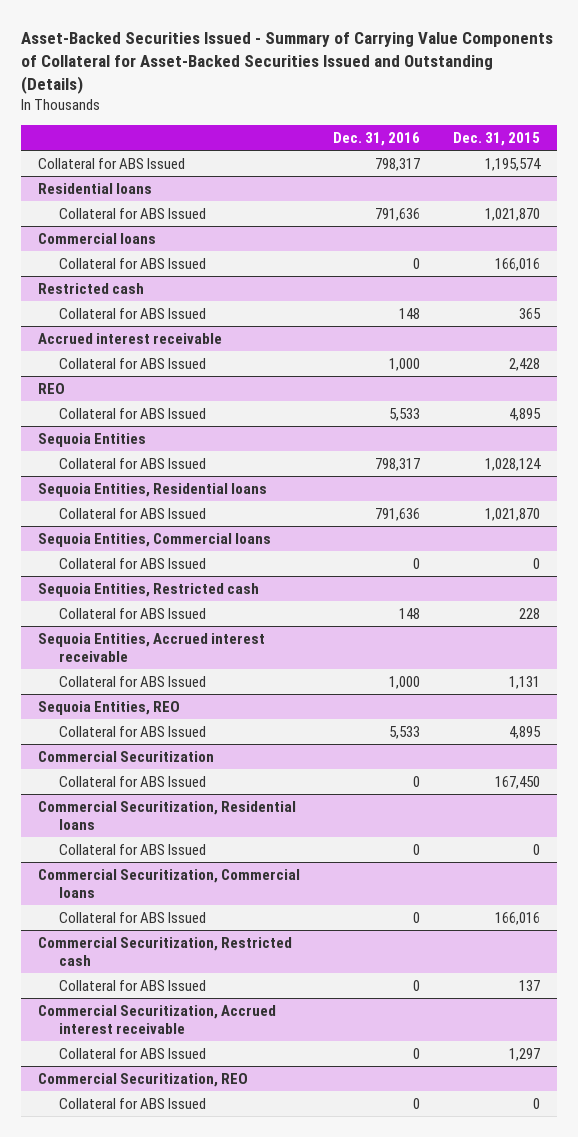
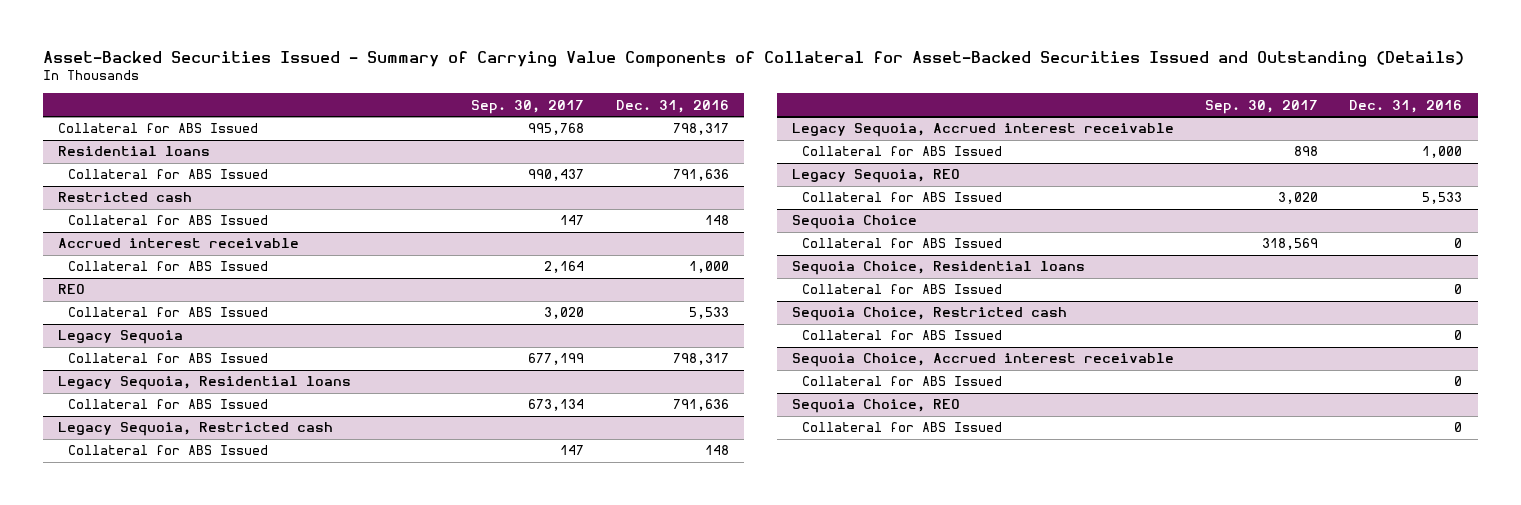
- | Dec. 31, 2016 | Dec. 31, 2015
+ | Sep. 30, 2017 | Dec. 31, 2016
- Commercial loans
- Collateral for ABS Issued | 0 | 166,016
- Sequoia Entities
+ Legacy Sequoia
- Sequoia Entities, Residential loans
+ Legacy Sequoia, Residential loans
- Sequoia Entities, Commercial loans
- Collateral for ABS Issued | 0 | 0
- Sequoia Entities, Restricted cash
+ Legacy Sequoia, Restricted cash
- Sequoia Entities, Accrued interest receivable
+ Legacy Sequoia, Accrued interest receivable
- Sequoia Entities, REO
+ Legacy Sequoia, REO
- Commercial Securitization
- Collateral for ABS Issued | 0 | 167,450
- Commercial Securitization, Residential loans
+ Sequoia Choice
- Commercial Securitization, Commercial loans
+ Sequoia Choice, Residential loans
- Commercial Securitization, Restricted cash
+ Sequoia Choice, Restricted cash
- Commercial Securitization, Accrued interest receivable
+ Sequoia Choice, Accrued interest receivable
- Commercial Securitization, REO
+ Sequoia Choice, REO

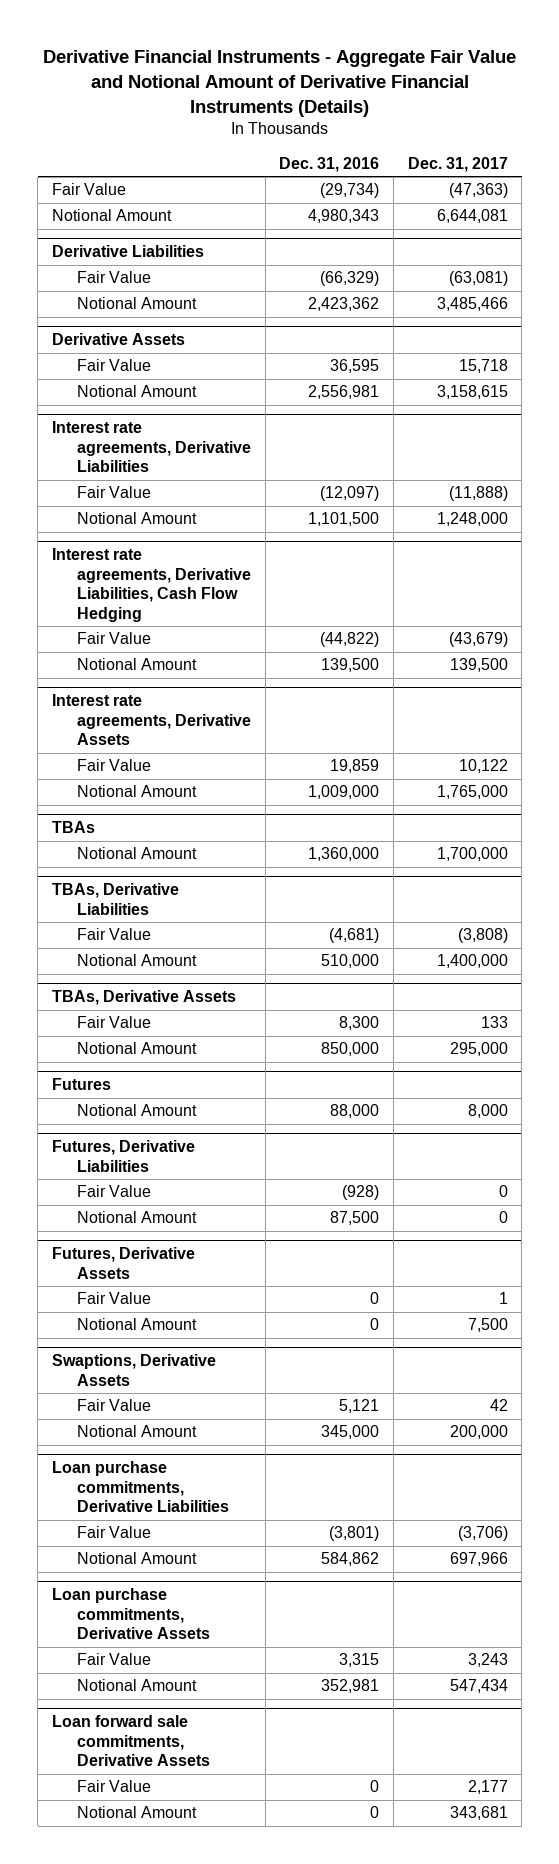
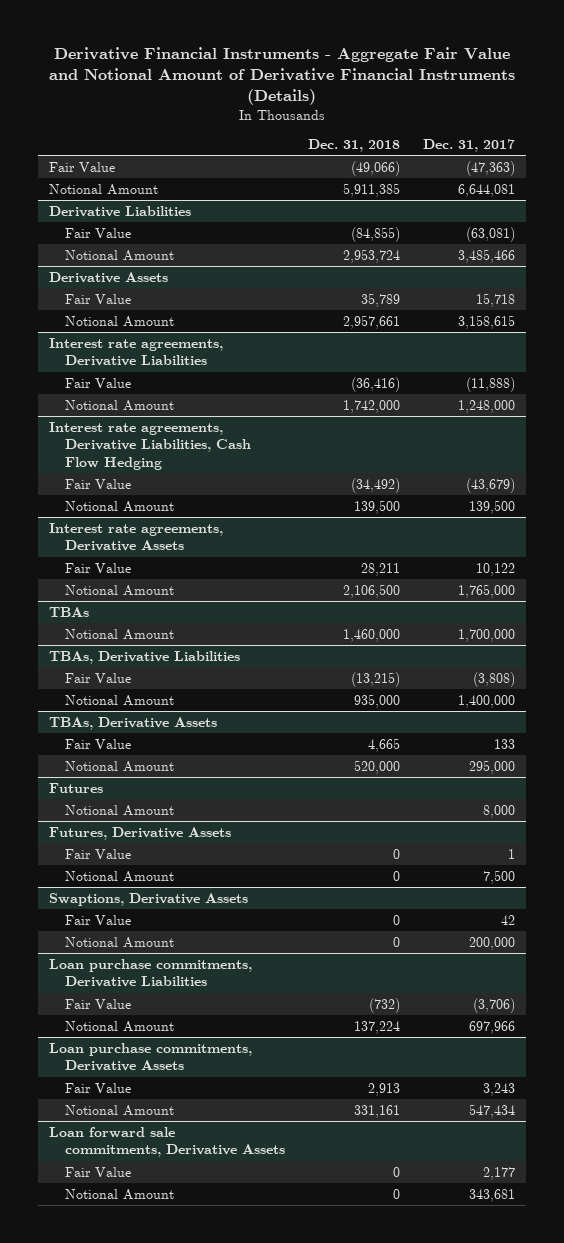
- | Dec. 31, 2016 | Dec. 31, 2017
+ | Dec. 31, 2018 | Dec. 31, 2017
- Futures, Derivative Liabilities
- Fair Value | (928) | 0
- Notional Amount | 87,500 | 0

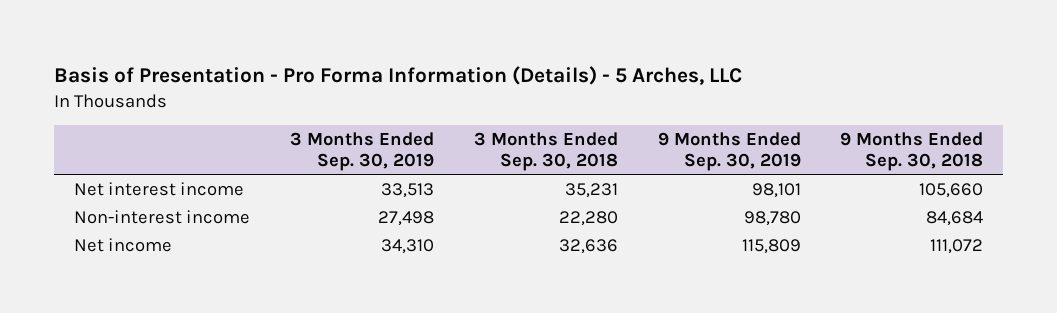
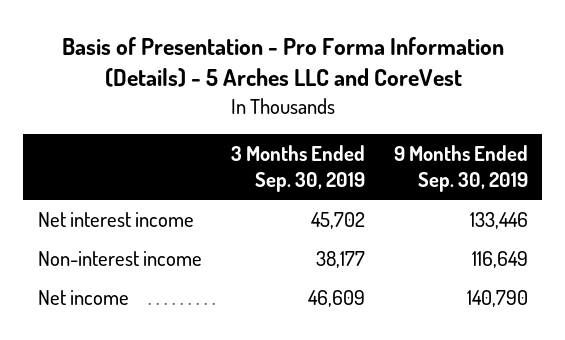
- Basis of Presentation - Pro Forma Information (Details) - 5 Arches, LLC
+ Basis of Presentation - Pro Forma Information (Details) - 5 Arches LLC and CoreVest
- | 3 Months Ended Sep. 30, 2019 | 3 Months Ended Sep. 30, 2018 | 9 Months Ended Sep. 30, 2019 | 9 Months Ended Sep. 30, 2018
+ | 3 Months Ended Sep. 30, 2019 | 9 Months Ended Sep. 30, 2019
- Net interest income | 33,513 | 35,231 | 98,101 | 105,660
- Non-interest income | 27,498 | 22,280 | 98,780 | 84,684
- Net income | 34,310 | 32,636 | 115,809 | 111,072
+ Net interest income | 45,702 | 133,446
+ Non-interest income | 38,177 | 116,649
+ Net income | 46,609 | 140,790

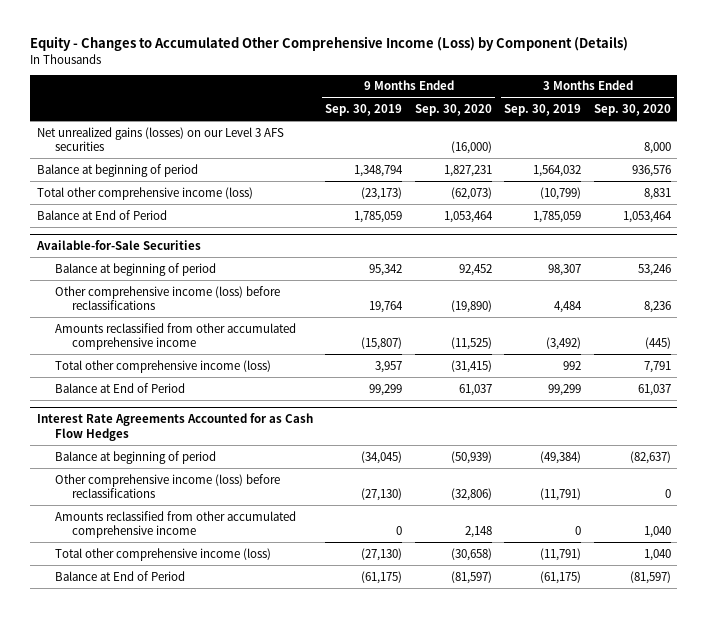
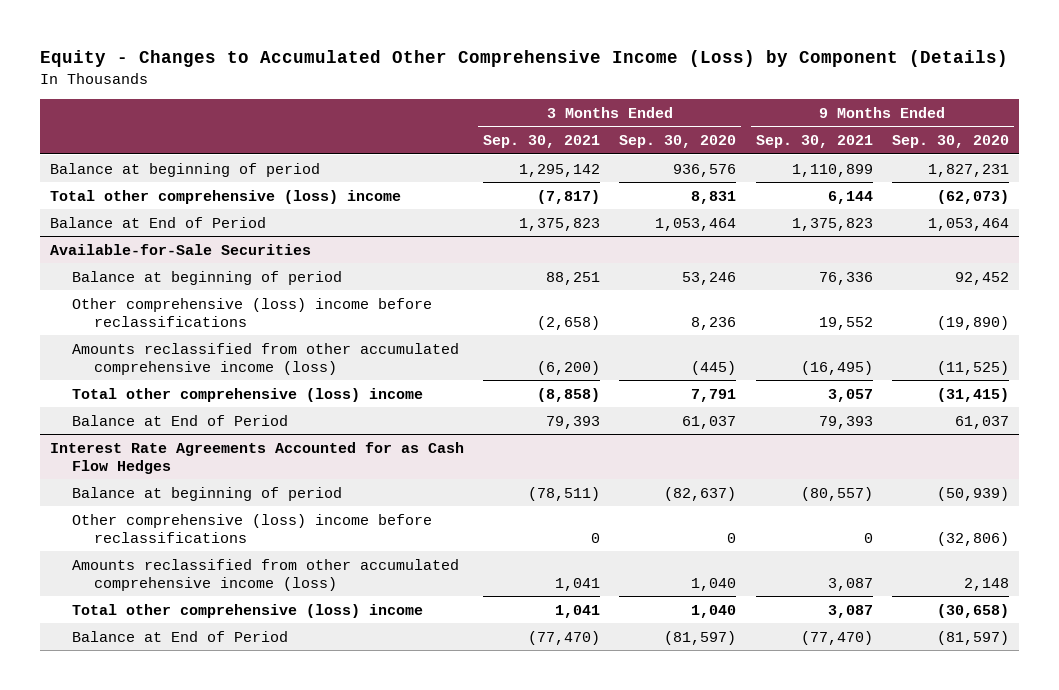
- | 9 Months Ended Sep. 30, 2019 | 9 Months Ended Sep. 30, 2020 | 3 Months Ended Sep. 30, 2019 | 3 Months Ended Sep. 30, 2020
+ | 3 Months Ended Sep. 30, 2021 | 3 Months Ended Sep. 30, 2020 | 9 Months Ended Sep. 30, 2021 | 9 Months Ended Sep. 30, 2020
- Net unrealized gains (losses) on our Level 3 AFS securities | | (16,000) | | 8,000
- Total other comprehensive income (loss) | (23,173) | (62,073) | (10,799) | 8,831
+ Total other comprehensive (loss) income | (7,817) | 8,831 | 6,144 | (62,073)
@ Available-for-Sale Securities
- Other comprehensive income (loss) before reclassifications | 19,764 | (19,890) | 4,484 | 8,236
- Amounts reclassified from other accumulated comprehensive income | (15,807) | (11,525) | (3,492) | (445)
- Total other comprehensive income (loss) | 3,957 | (31,415) | 992 | 7,791
+ Other comprehensive (loss) income before reclassifications | (2,658) | 8,236 | 19,552 | (19,890)
+ Amounts reclassified from other accumulated comprehensive income (loss) | (6,200) | (445) | (16,495) | (11,525)
+ Total other comprehensive (loss) income | (8,858) | 7,791 | 3,057 | (31,415)
@ Interest Rate Agreements Accounted for as Cash Flow Hedges
- Other comprehensive income (loss) before reclassifications | (27,130) | (32,806) | (11,791) | 0
- Amounts reclassified from other accumulated comprehensive income | 0 | 2,148 | 0 | 1,040
- Total other comprehensive income (loss) | (27,130) | (30,658) | (11,791) | 1,040
+ Other comprehensive (loss) income before reclassifications | 0 | 0 | 0 | (32,806)
+ Amounts reclassified from other accumulated comprehensive income (loss) | 1,041 | 1,040 | 3,087 | 2,148
+ Total other comprehensive (loss) income | 1,041 | 1,040 | 3,087 | (30,658)

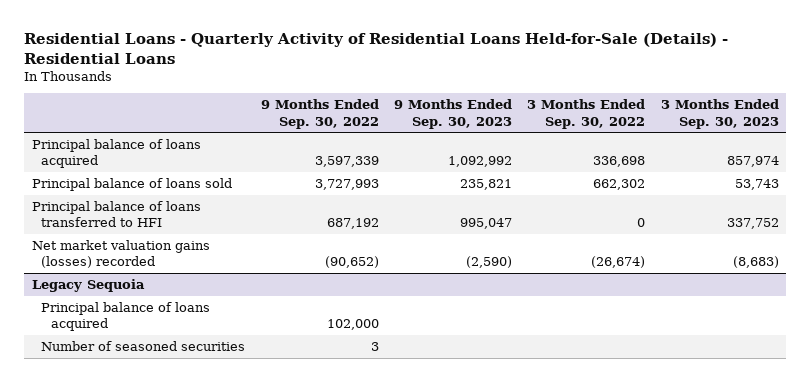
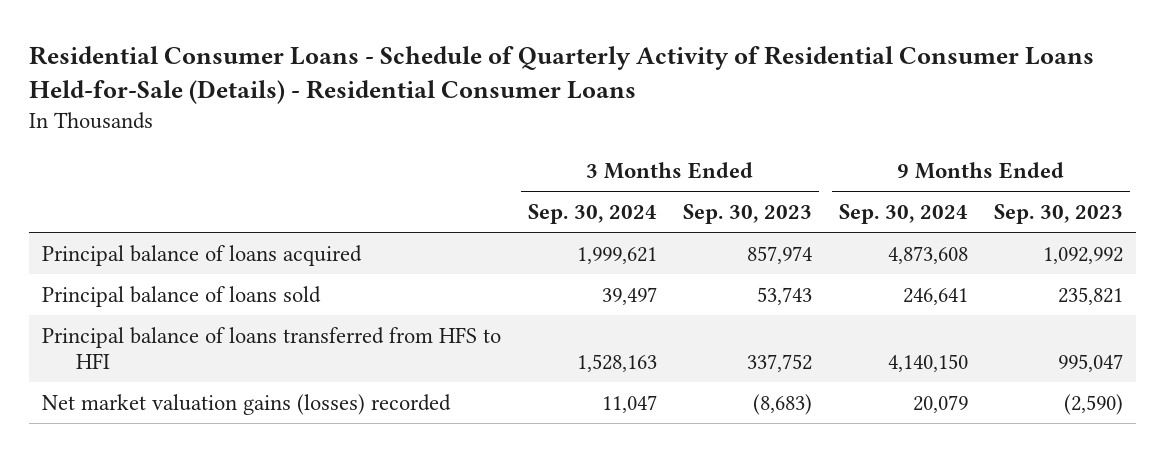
- Residential Loans - Quarterly Activity of Residential Loans Held-for-Sale (Details) - Residential Loans
+ Residential Consumer Loans - Schedule of Quarterly Activity of Residential Consumer Loans Held-for-Sale (Details) - Residential Consumer Loans
- | 9 Months Ended Sep. 30, 2022 | 9 Months Ended Sep. 30, 2023 | 3 Months Ended Sep. 30, 2022 | 3 Months Ended Sep. 30, 2023
+ | 3 Months Ended Sep. 30, 2024 | 3 Months Ended Sep. 30, 2023 | 9 Months Ended Sep. 30, 2024 | 9 Months Ended Sep. 30, 2023
- Principal balance of loans transferred to HFI | 687,192 | 995,047 | 0 | 337,752
+ Principal balance of loans transferred from HFS to HFI | 1,528,163 | 337,752 | 4,140,150 | 995,047
- Legacy Sequoia
- Principal balance of loans acquired | 102,000 | | |
- Number of seasoned securities | 3 | | |

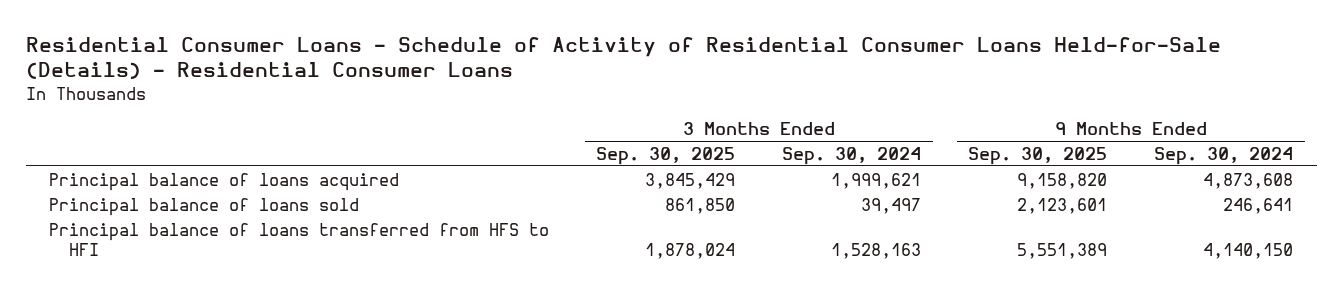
- Residential Consumer Loans - Schedule of Quarterly Activity of Residential Consumer Loans Held-for-Sale (Details) - Residential Consumer Loans
+ Residential Consumer Loans - Schedule of Activity of Residential Consumer Loans Held-for-Sale (Details) - Residential Consumer Loans
- | 3 Months Ended Sep. 30, 2024 | 3 Months Ended Sep. 30, 2023 | 9 Months Ended Sep. 30, 2024 | 9 Months Ended Sep. 30, 2023
+ | 3 Months Ended Sep. 30, 2025 | 3 Months Ended Sep. 30, 2024 | 9 Months Ended Sep. 30, 2025 | 9 Months Ended Sep. 30, 2024
- Net market valuation gains (losses) recorded | 11,047 | (8,683) | 20,079 | (2,590)

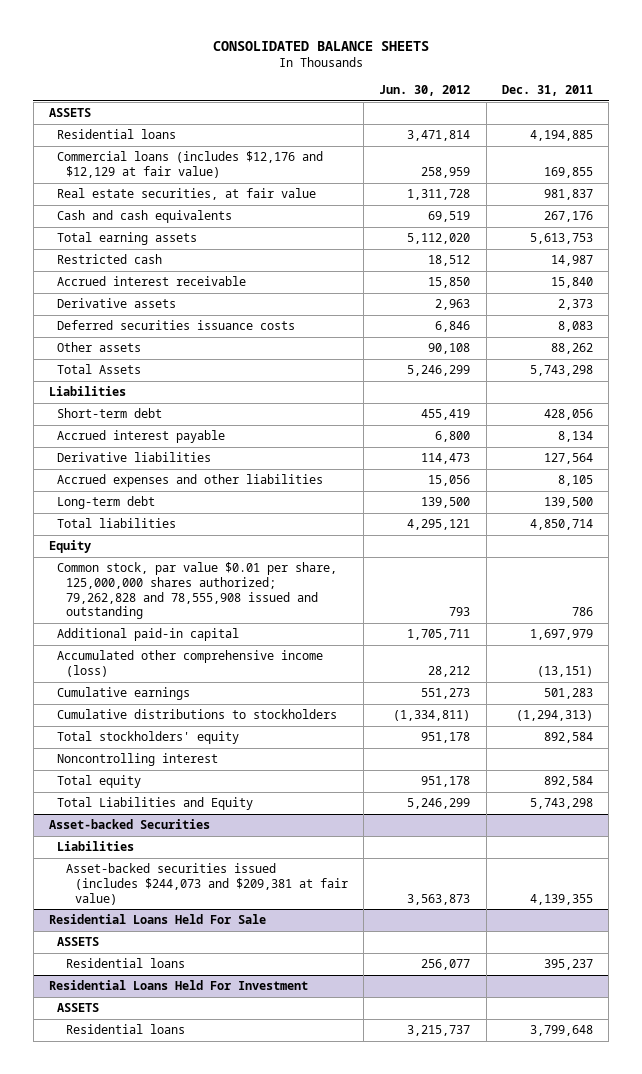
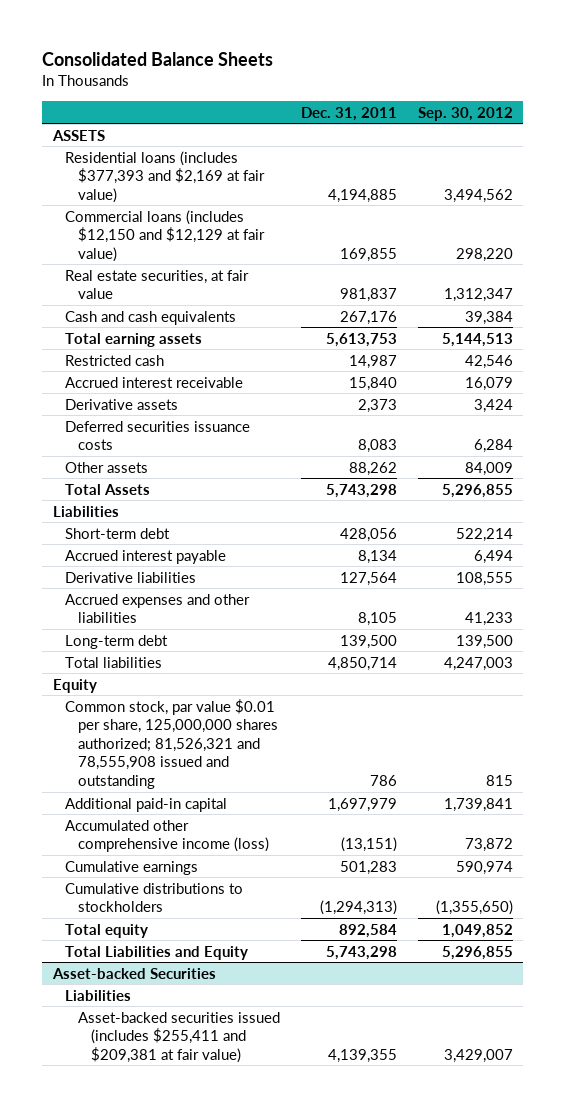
- CONSOLIDATED BALANCE SHEETS
+ Consolidated Balance Sheets
- | Jun. 30, 2012 | Dec. 31, 2011
+ | Dec. 31, 2011 | Sep. 30, 2012
- Residential loans | 3,471,814 | 4,194,885
- Commercial loans (includes $12,176 and $12,129 at fair value) | 258,959 | 169,855
+ Residential loans (includes $377,393 and $2,169 at fair value) | 4,194,885 | 3,494,562
+ Commercial loans (includes $12,150 and $12,129 at fair value) | 169,855 | 298,220
- Common stock, par value $0.01 per share, 125,000,000 shares authorized; 79,262,828 and 78,555,908 issued and outstanding | 793 | 786
+ Common stock, par value $0.01 per share, 125,000,000 shares authorized; 81,526,321 and 78,555,908 issued and outstanding | 786 | 815
- Total stockholders' equity | 951,178 | 892,584
- Noncontrolling interest
@ Asset-backed Securities
- Asset-backed securities issued (includes $244,073 and $209,381 at fair value) | 3,563,873 | 4,139,355
- Residential Loans Held For Sale
- ASSETS
- Residential loans | 256,077 | 395,237
- Residential Loans Held For Investment
- ASSETS
- Residential loans | 3,215,737 | 3,799,648
@ Asset-backed Securities
+ Asset-backed securities issued (includes $255,411 and $209,381 at fair value) | 4,139,355 | 3,429,007

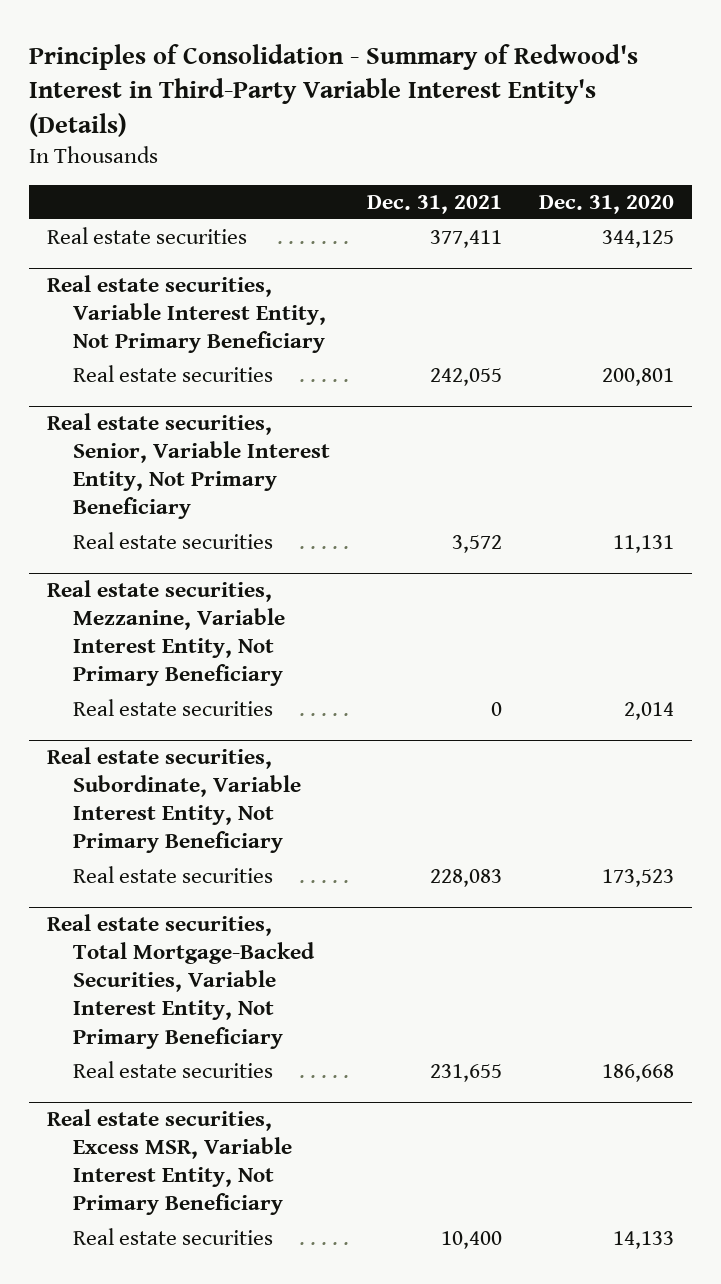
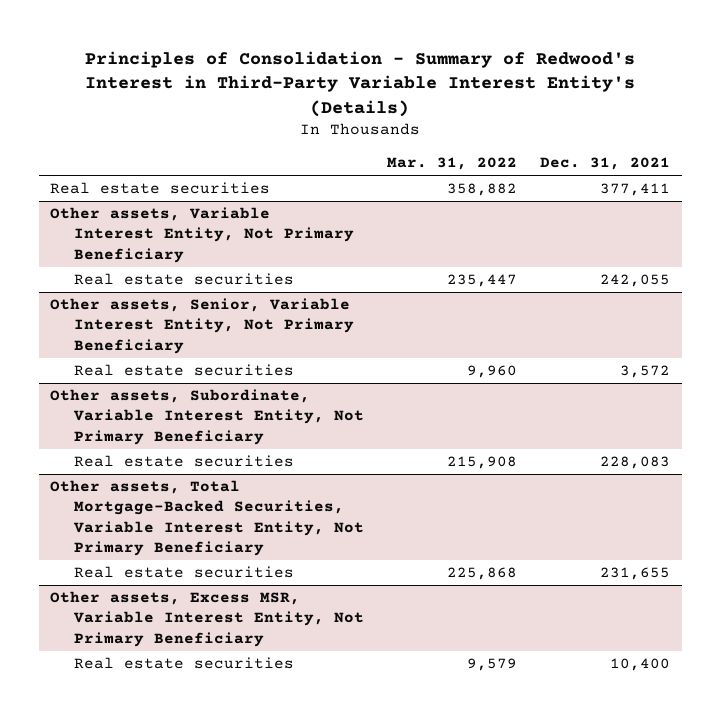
- | Dec. 31, 2021 | Dec. 31, 2020
+ | Mar. 31, 2022 | Dec. 31, 2021
- Real estate securities, Variable Interest Entity, Not Primary Beneficiary
+ Other assets, Variable Interest Entity, Not Primary Beneficiary
- Real estate securities, Senior, Variable Interest Entity, Not Primary Beneficiary
+ Other assets, Senior, Variable Interest Entity, Not Primary Beneficiary
- Real estate securities, Mezzanine, Variable Interest Entity, Not Primary Beneficiary
- Real estate securities | 0 | 2,014
- Real estate securities, Subordinate, Variable Interest Entity, Not Primary Beneficiary
+ Other assets, Subordinate, Variable Interest Entity, Not Primary Beneficiary
- Real estate securities, Total Mortgage-Backed Securities, Variable Interest Entity, Not Primary Beneficiary
+ Other assets, Total Mortgage-Backed Securities, Variable Interest Entity, Not Primary Beneficiary
- Real estate securities, Excess MSR, Variable Interest Entity, Not Primary Beneficiary
+ Other assets, Excess MSR, Variable Interest Entity, Not Primary Beneficiary

